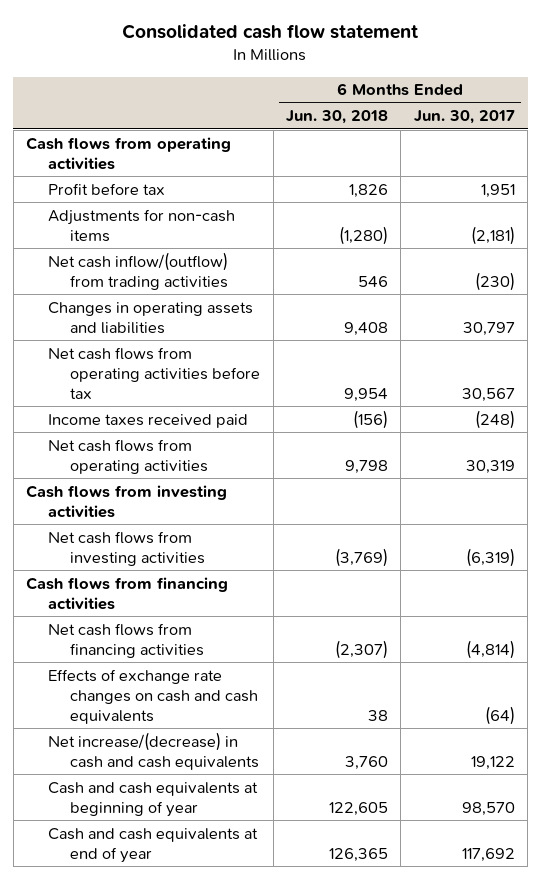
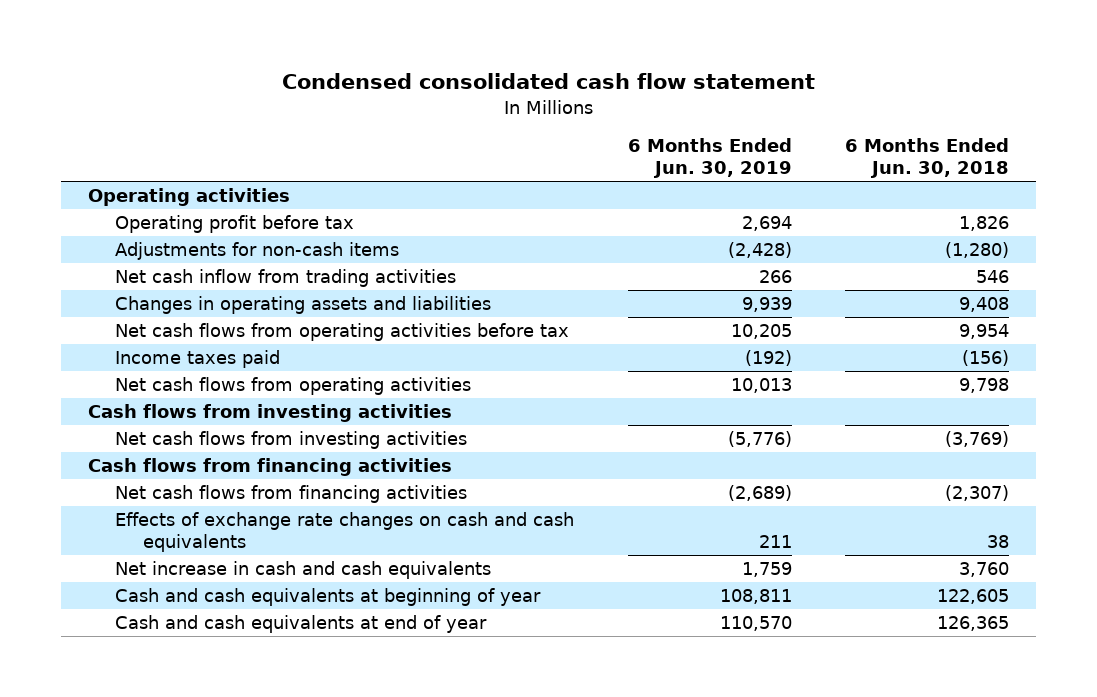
- Consolidated cash flow statement
+ Condensed consolidated cash flow statement
- | 6 Months Ended Jun. 30, 2018 | 6 Months Ended Jun. 30, 2017
+ | 6 Months Ended Jun. 30, 2019 | 6 Months Ended Jun. 30, 2018
- Cash flows from operating activities
- Profit before tax | 1,826 | 1,951
+ Operating activities
+ Operating profit before tax | 2,694 | 1,826
- Net cash inflow/(outflow) from trading activities | 546 | (230)
+ Net cash inflow from trading activities | 266 | 546
- Income taxes received paid | (156) | (248)
+ Income taxes paid | (192) | (156)
- Net increase/(decrease) in cash and cash equivalents | 3,760 | 19,122
+ Net increase in cash and cash equivalents | 1,759 | 3,760

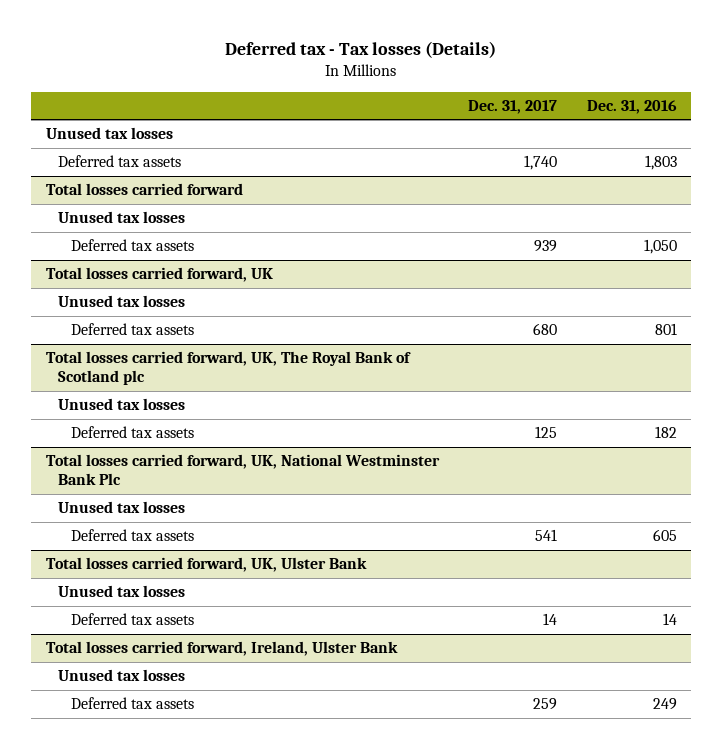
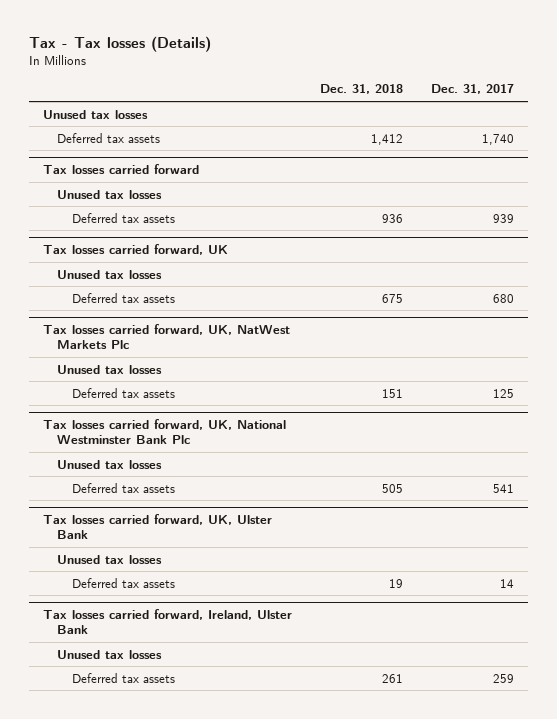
- Deferred tax - Tax losses (Details)
+ Tax - Tax losses (Details)
- | Dec. 31, 2017 | Dec. 31, 2016
+ | Dec. 31, 2018 | Dec. 31, 2017
- Total losses carried forward
+ Tax losses carried forward
- Total losses carried forward, UK
+ Tax losses carried forward, UK
- Total losses carried forward, UK, The Royal Bank of Scotland plc
+ Tax losses carried forward, UK, NatWest Markets Plc
- Total losses carried forward, UK, National Westminster Bank Plc
+ Tax losses carried forward, UK, National Westminster Bank Plc
- Total losses carried forward, UK, Ulster Bank
+ Tax losses carried forward, UK, Ulster Bank
- Total losses carried forward, Ireland, Ulster Bank
+ Tax losses carried forward, Ireland, Ulster Bank

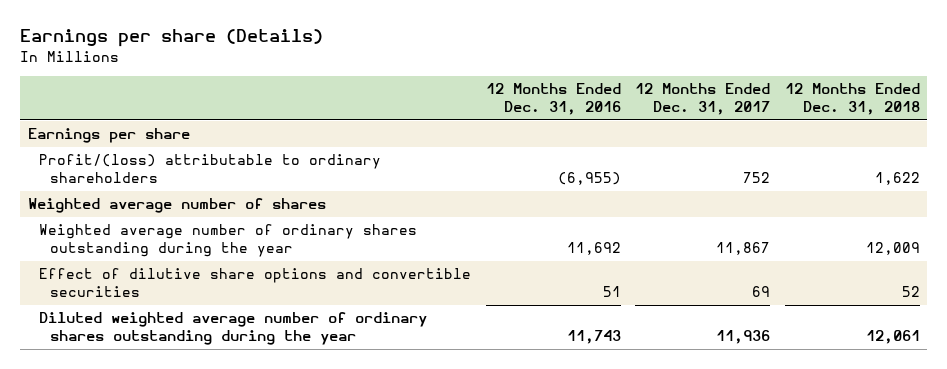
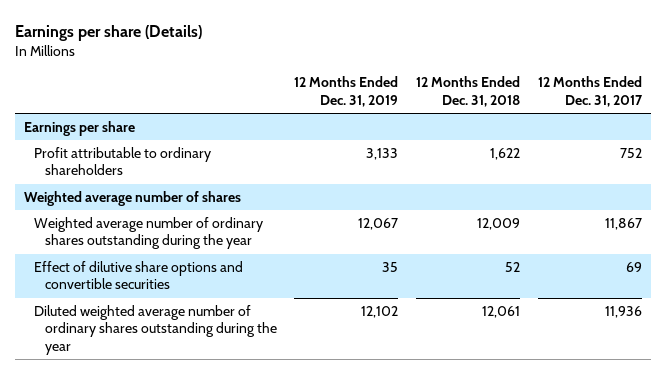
- | 12 Months Ended Dec. 31, 2016 | 12 Months Ended Dec. 31, 2017 | 12 Months Ended Dec. 31, 2018
+ | 12 Months Ended Dec. 31, 2019 | 12 Months Ended Dec. 31, 2018 | 12 Months Ended Dec. 31, 2017
- Profit/(loss) attributable to ordinary shareholders | (6,955) | 752 | 1,622
+ Profit attributable to ordinary shareholders | 3,133 | 1,622 | 752

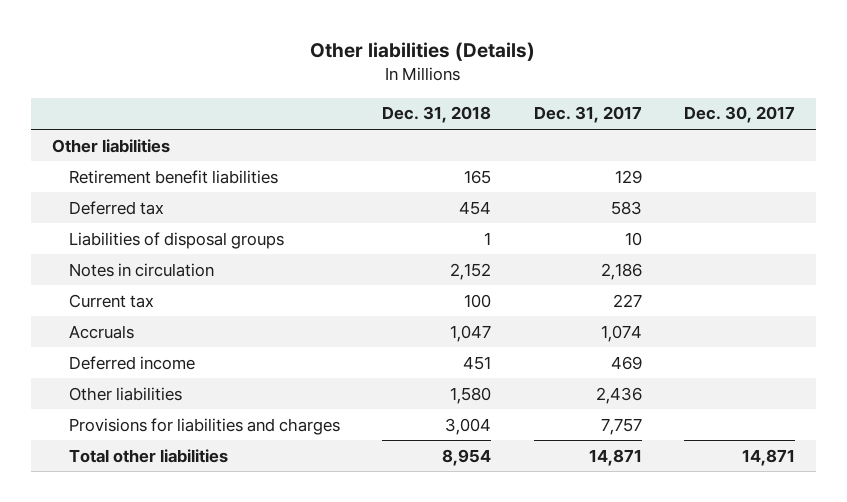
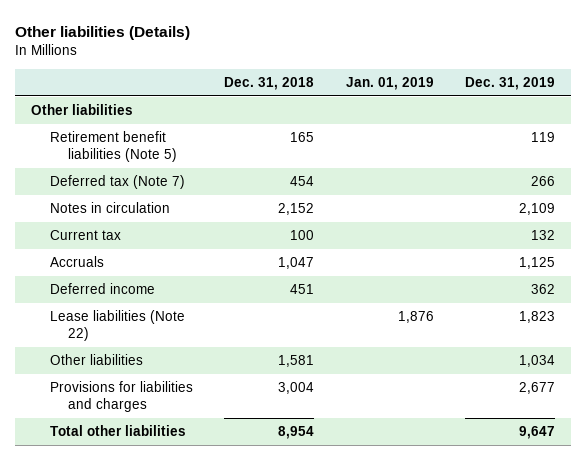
- | Dec. 31, 2018 | Dec. 31, 2017 | Dec. 30, 2017
+ | Dec. 31, 2018 | Jan. 01, 2019 | Dec. 31, 2019
- Retirement benefit liabilities | 165 | 129 |
- Deferred tax | 454 | 583 |
- Liabilities of disposal groups | 1 | 10 |
+ Retirement benefit liabilities (Note 5) | 165 | | 119
+ Deferred tax (Note 7) | 454 | | 266
- Other liabilities | 1,580 | 2,436 |
+ Lease liabilities (Note 22) | | 1,876 | 1,823
+ Other liabilities | 1,581 | | 1,034

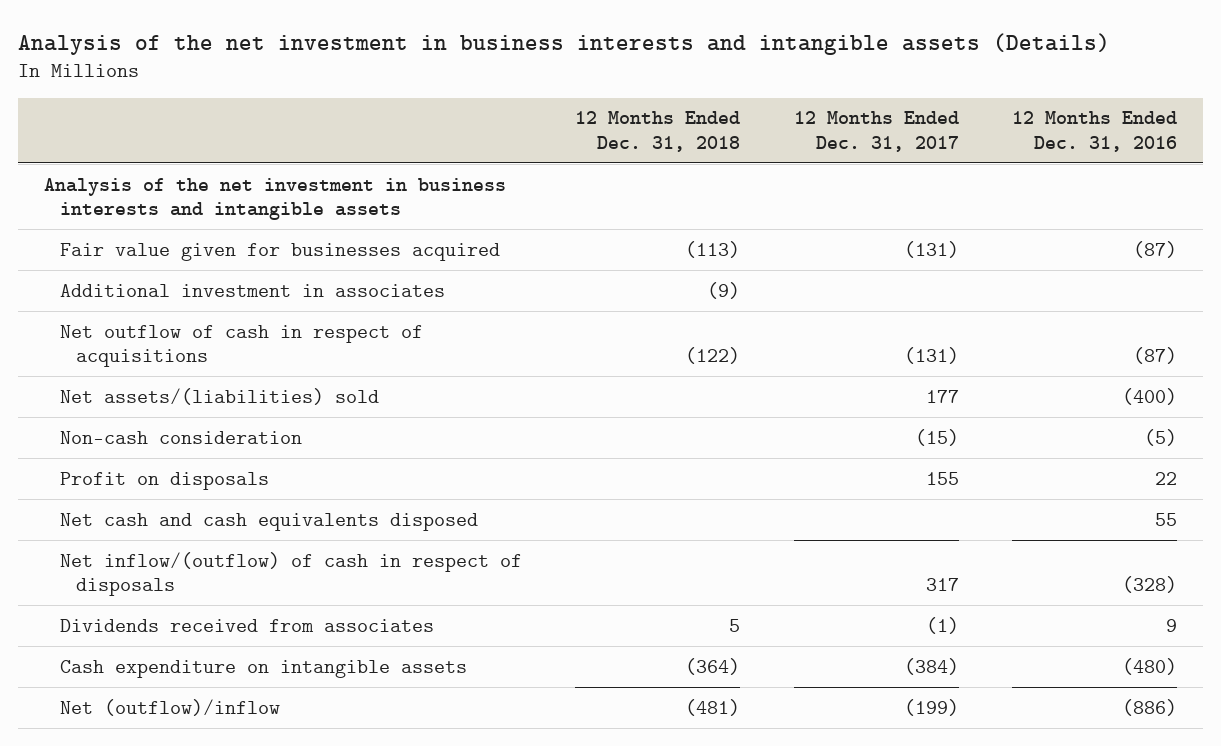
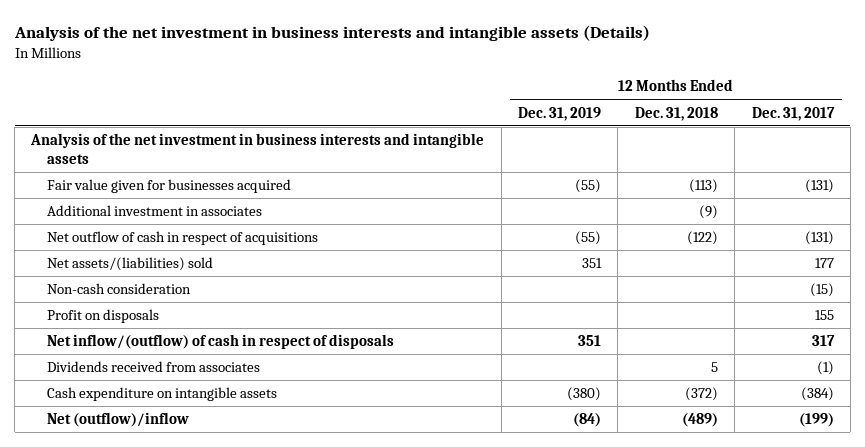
- | 12 Months Ended Dec. 31, 2018 | 12 Months Ended Dec. 31, 2017 | 12 Months Ended Dec. 31, 2016
+ | 12 Months Ended Dec. 31, 2019 | 12 Months Ended Dec. 31, 2018 | 12 Months Ended Dec. 31, 2017
- Net cash and cash equivalents disposed | | | 55
- Cash expenditure on intangible assets | (364) | (384) | (480)
- Net (outflow)/inflow | (481) | (199) | (886)
+ Cash expenditure on intangible assets | (380) | (372) | (384)
+ Net (outflow)/inflow | (84) | (489) | (199)

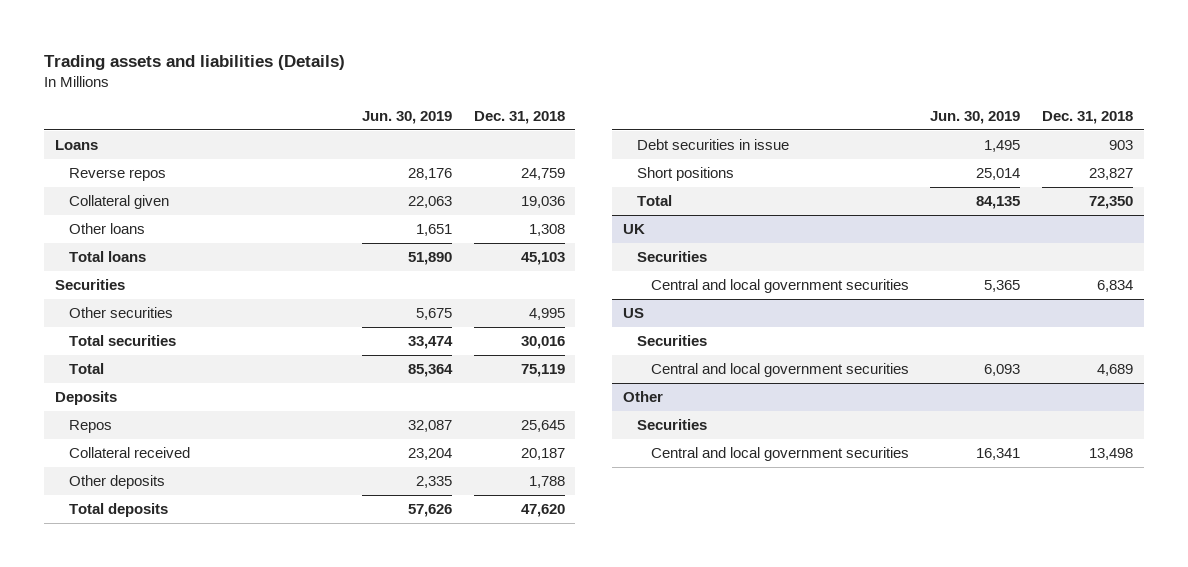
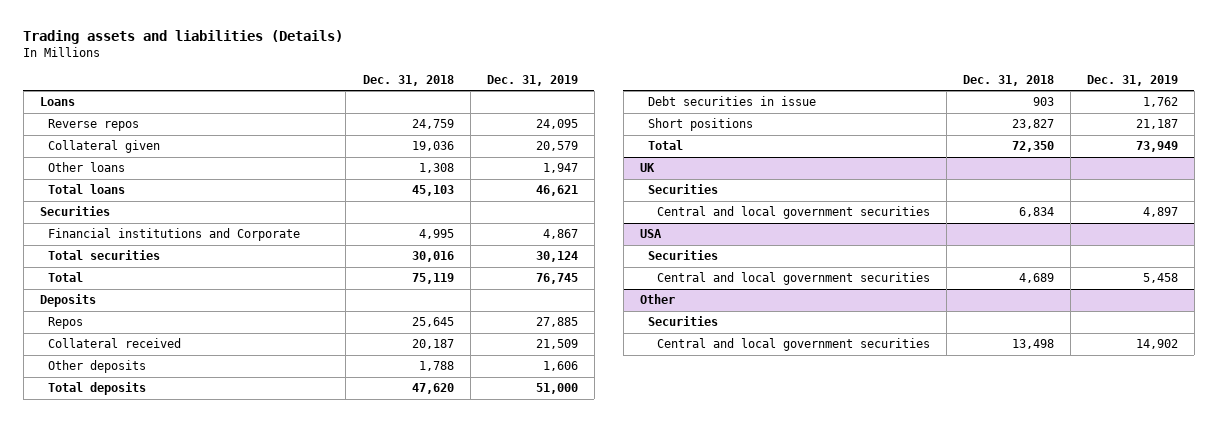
- | Jun. 30, 2019 | Dec. 31, 2018
+ | Dec. 31, 2018 | Dec. 31, 2019
- Other securities | 5,675 | 4,995
+ Financial institutions and Corporate | 4,995 | 4,867
- US
+ USA

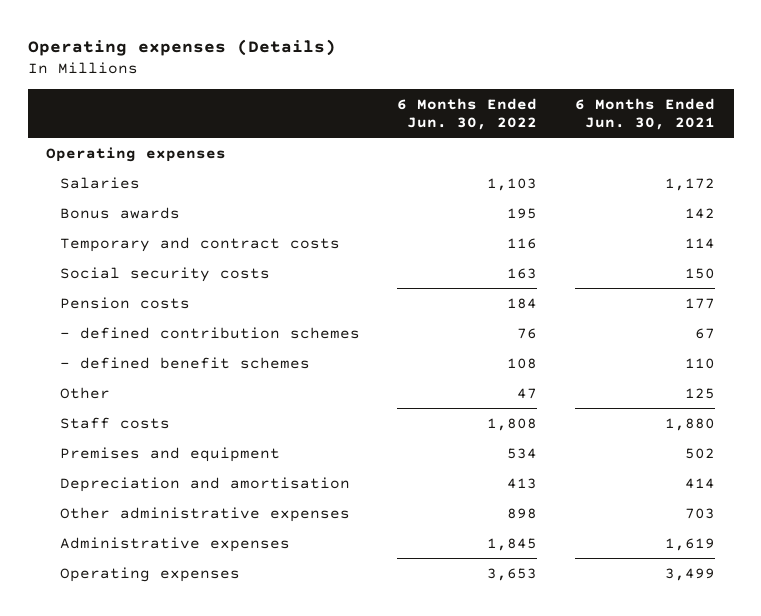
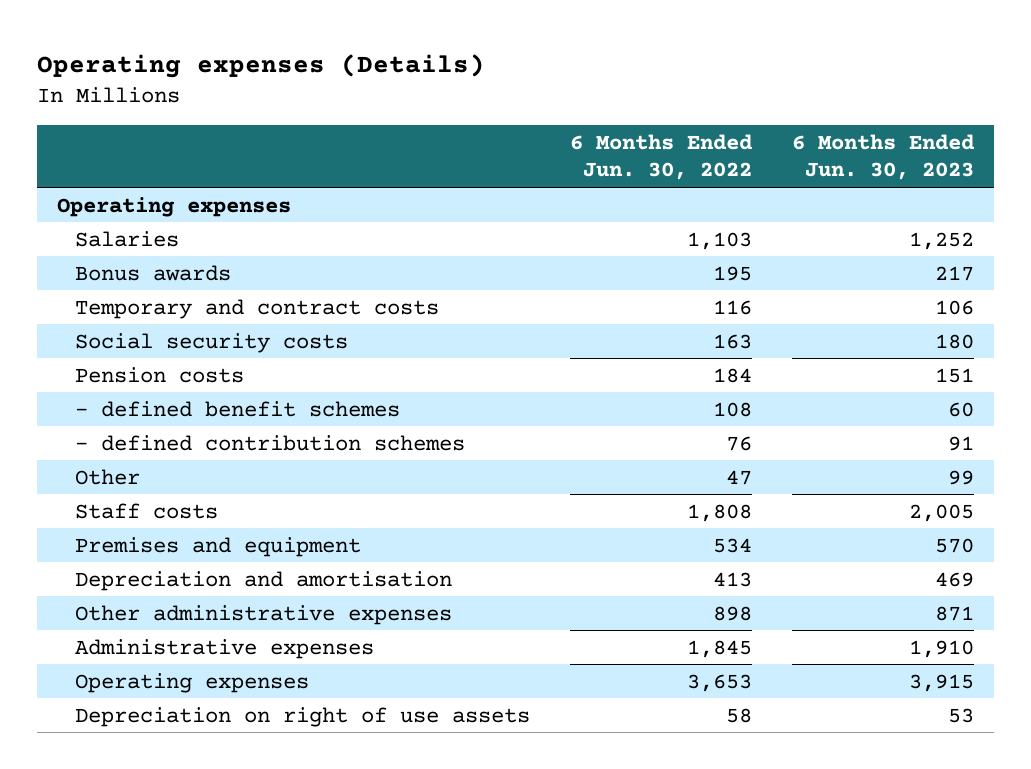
- | 6 Months Ended Jun. 30, 2022 | 6 Months Ended Jun. 30, 2021
+ | 6 Months Ended Jun. 30, 2022 | 6 Months Ended Jun. 30, 2023
moved down: - defined contribution schemes | 76 | 91
+ Depreciation on right of use assets | 58 | 53

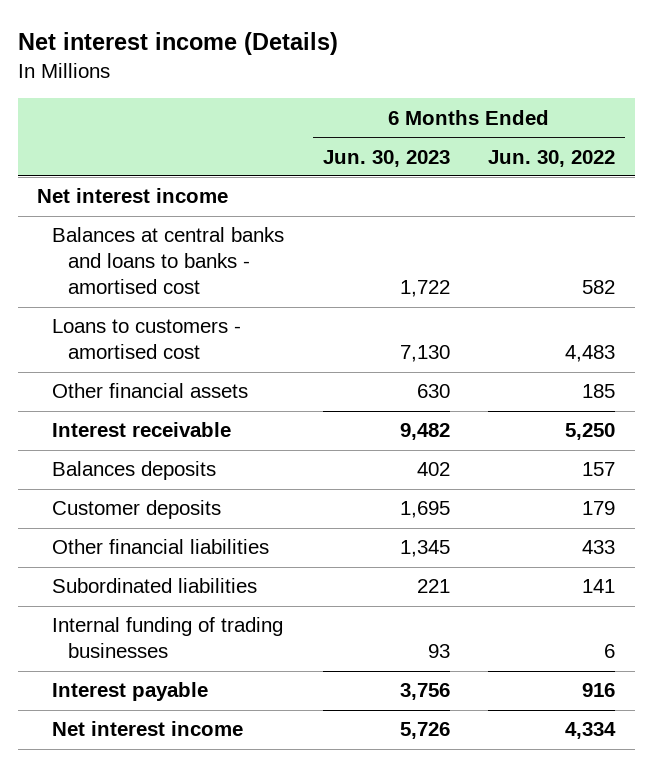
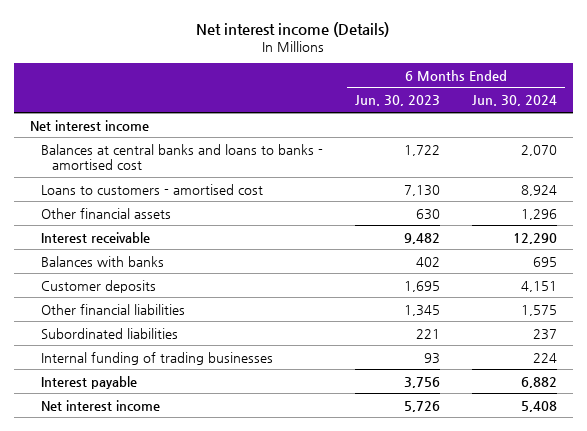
- | 6 Months Ended Jun. 30, 2023 | 6 Months Ended Jun. 30, 2022
+ | 6 Months Ended Jun. 30, 2023 | 6 Months Ended Jun. 30, 2024
- Balances deposits | 402 | 157
+ Balances with banks | 402 | 695

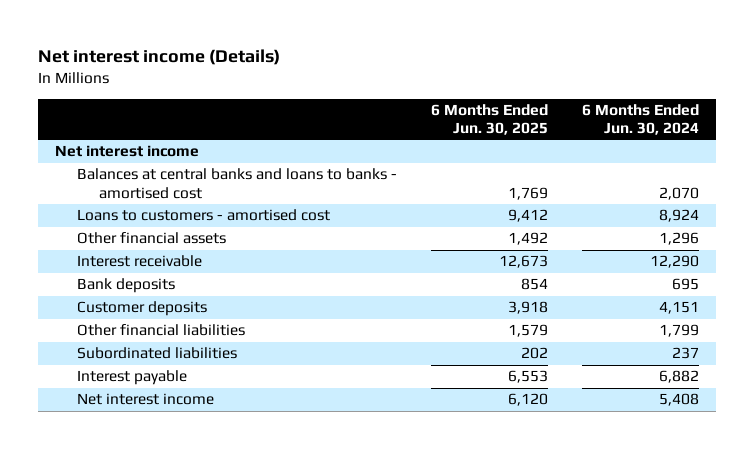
- | 6 Months Ended Jun. 30, 2023 | 6 Months Ended Jun. 30, 2024
+ | 6 Months Ended Jun. 30, 2025 | 6 Months Ended Jun. 30, 2024
- Balances with banks | 402 | 695
+ Bank deposits | 854 | 695
- Other financial liabilities | 1,345 | 1,575
+ Other financial liabilities | 1,579 | 1,799
- Internal funding of trading businesses | 93 | 224

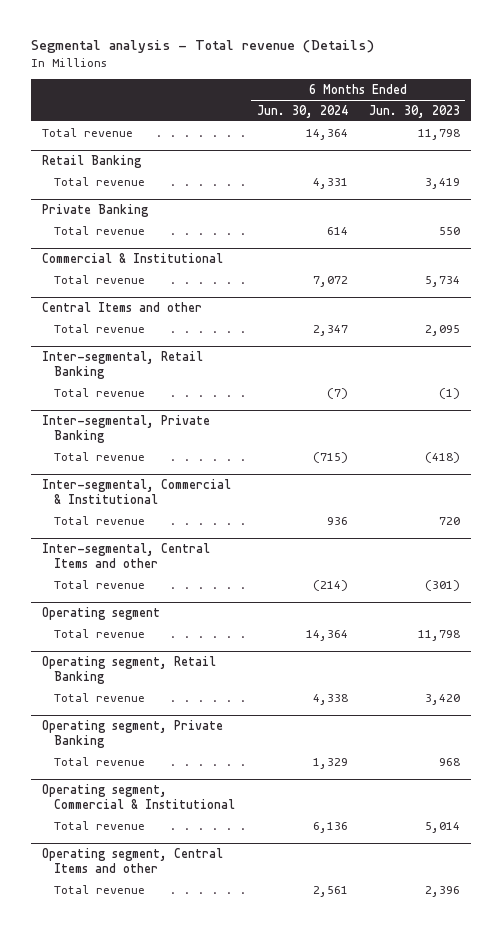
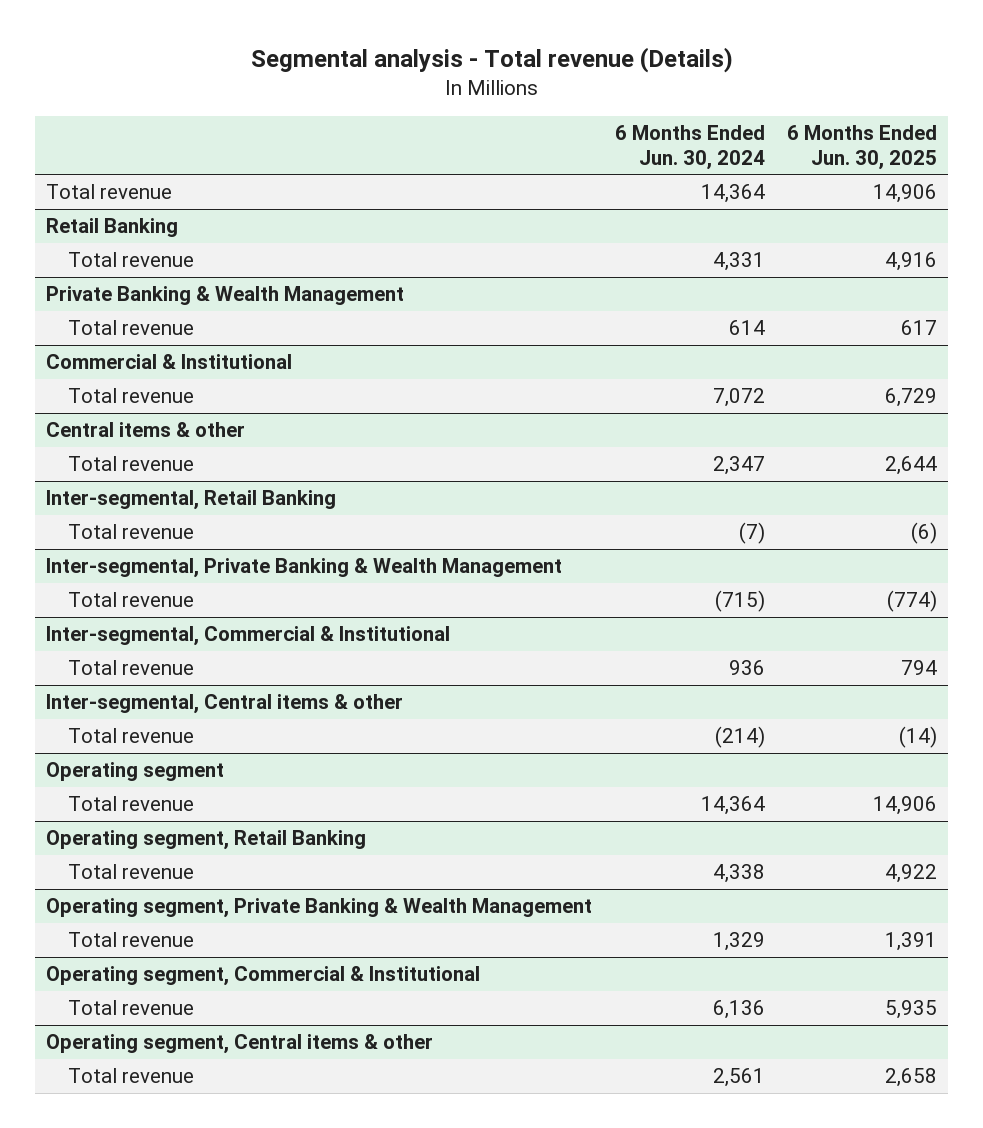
- | 6 Months Ended Jun. 30, 2024 | 6 Months Ended Jun. 30, 2023
+ | 6 Months Ended Jun. 30, 2024 | 6 Months Ended Jun. 30, 2025
- Private Banking
+ Private Banking & Wealth Management
- Central Items and other
+ Central items & other
- Inter-segmental, Private Banking
+ Inter-segmental, Private Banking & Wealth Management
- Inter-segmental, Central Items and other
+ Inter-segmental, Central items & other
- Operating segment, Private Banking
+ Operating segment, Private Banking & Wealth Management
- Operating segment, Central Items and other
+ Operating segment, Central items & other

